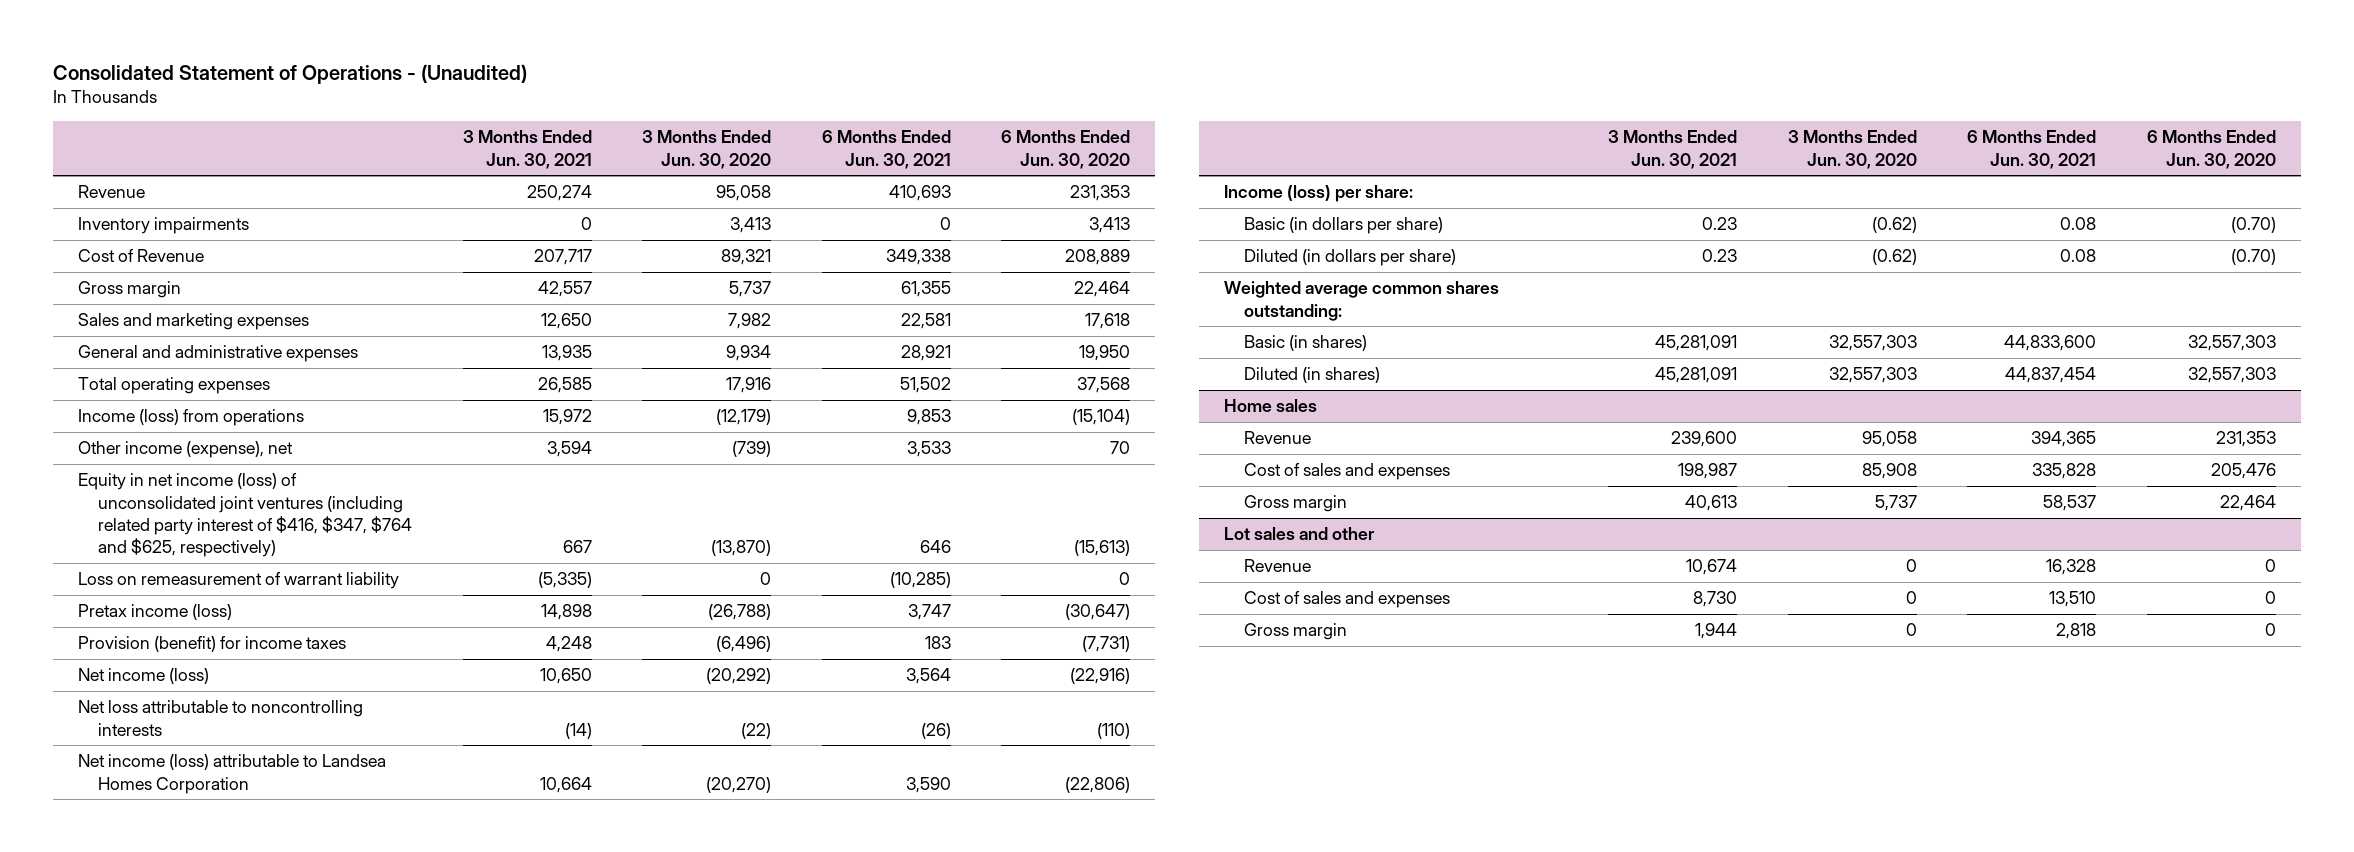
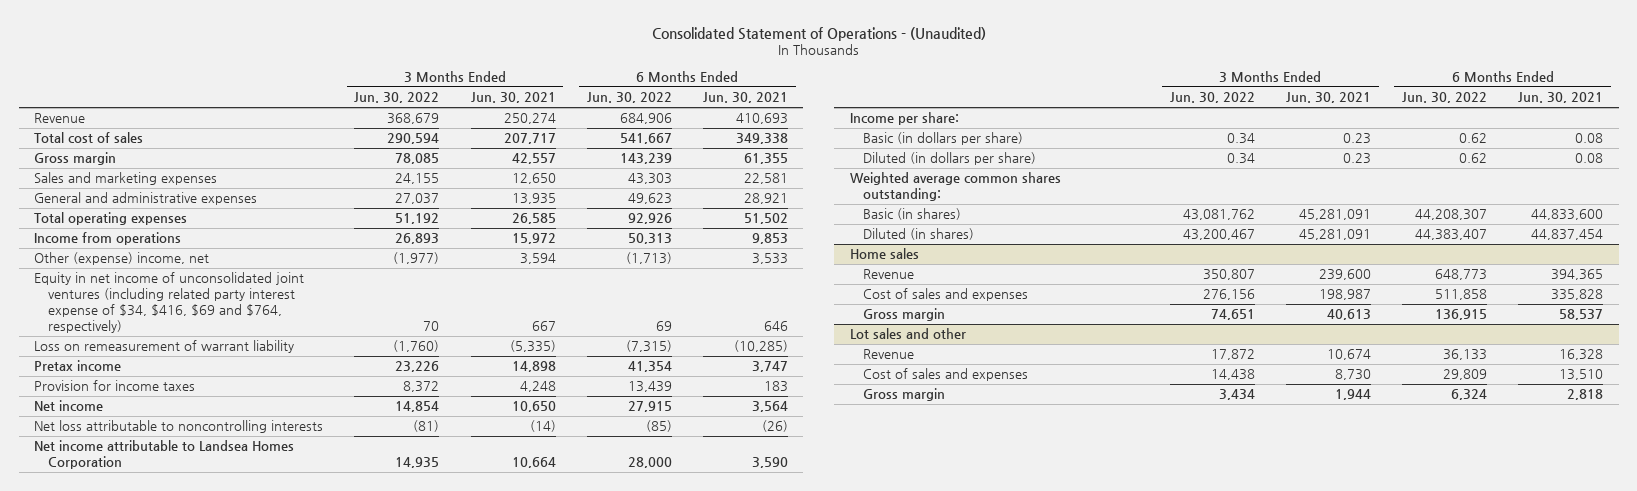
- | 3 Months Ended Jun. 30, 2021 | 3 Months Ended Jun. 30, 2020 | 6 Months Ended Jun. 30, 2021 | 6 Months Ended Jun. 30, 2020
+ | 3 Months Ended Jun. 30, 2022 | 3 Months Ended Jun. 30, 2021 | 6 Months Ended Jun. 30, 2022 | 6 Months Ended Jun. 30, 2021
- Inventory impairments | 0 | 3,413 | 0 | 3,413
- Cost of Revenue | 207,717 | 89,321 | 349,338 | 208,889
+ Total cost of sales | 290,594 | 207,717 | 541,667 | 349,338
- Income (loss) from operations | 15,972 | (12,179) | 9,853 | (15,104)
- Other income (expense), net | 3,594 | (739) | 3,533 | 70
- Equity in net income (loss) of unconsolidated joint ventures (including related party interest of $416, $347, $764 and $625, respectively) | 667 | (13,870) | 646 | (15,613)
+ Income from operations | 26,893 | 15,972 | 50,313 | 9,853
+ Other (expense) income, net | (1,977) | 3,594 | (1,713) | 3,533
+ Equity in net income of unconsolidated joint ventures (including related party interest expense of $34, $416, $69 and $764, respectively) | 70 | 667 | 69 | 646
- Pretax income (loss) | 14,898 | (26,788) | 3,747 | (30,647)
- Provision (benefit) for income taxes | 4,248 | (6,496) | 183 | (7,731)
- Net income (loss) | 10,650 | (20,292) | 3,564 | (22,916)
+ Pretax income | 23,226 | 14,898 | 41,354 | 3,747
+ Provision for income taxes | 8,372 | 4,248 | 13,439 | 183
+ Net income | 14,854 | 10,650 | 27,915 | 3,564
- Net income (loss) attributable to Landsea Homes Corporation | 10,664 | (20,270) | 3,590 | (22,806)
- Income (loss) per share:
+ Net income attributable to Landsea Homes Corporation | 14,935 | 10,664 | 28,000 | 3,590
+ Income per share:

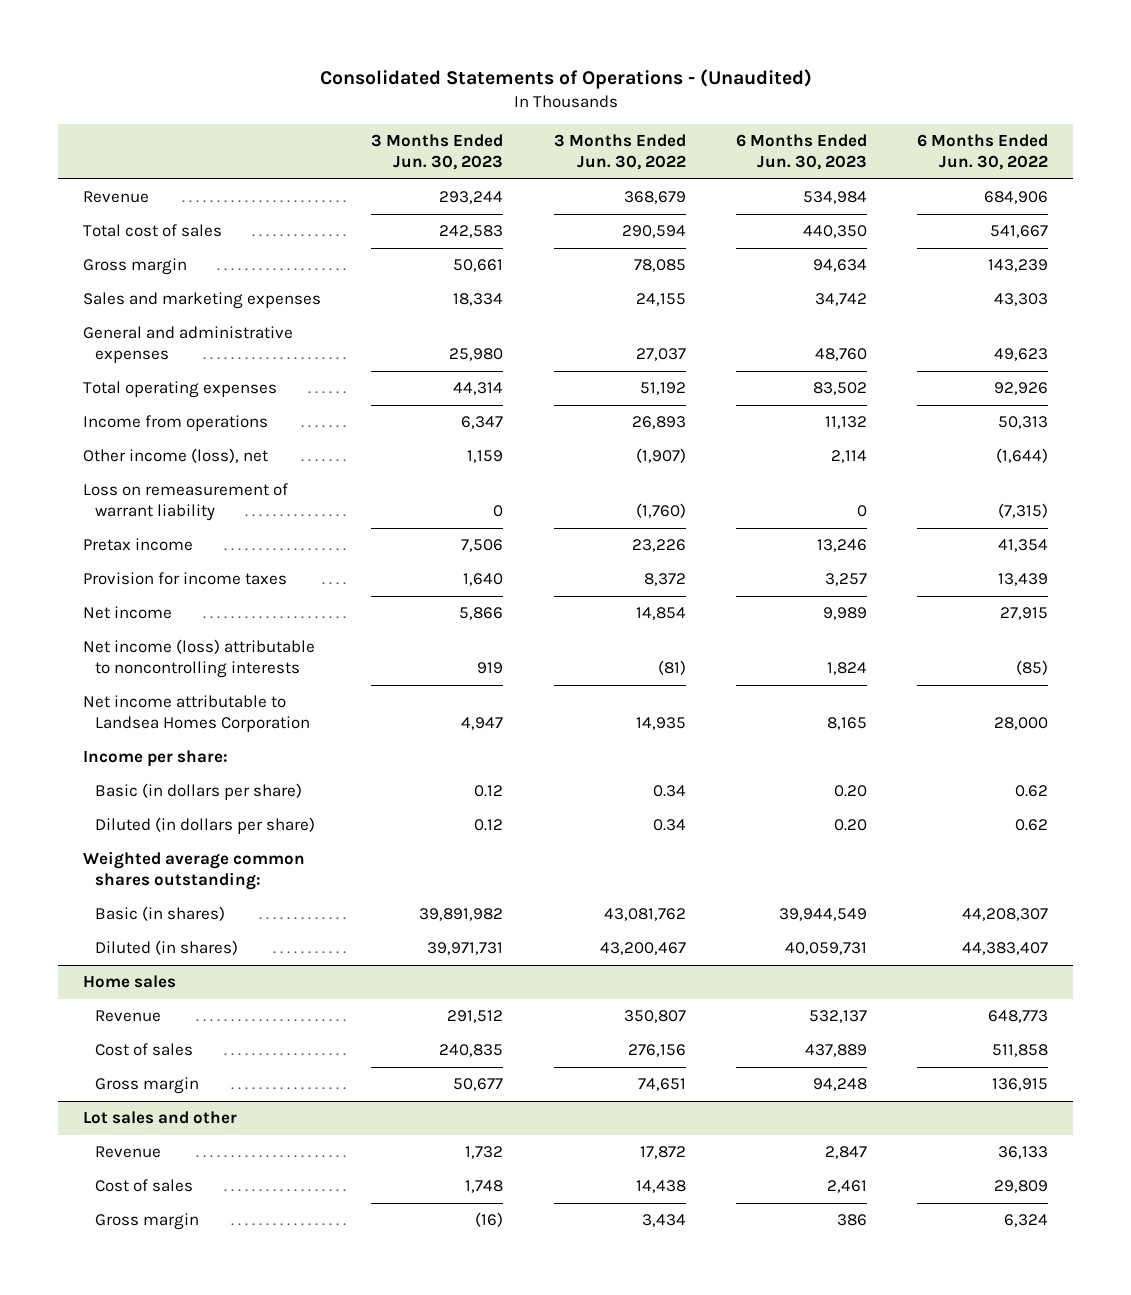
- Consolidated Statement of Operations - (Unaudited)
+ Consolidated Statements of Operations - (Unaudited)
- | 3 Months Ended Jun. 30, 2022 | 3 Months Ended Jun. 30, 2021 | 6 Months Ended Jun. 30, 2022 | 6 Months Ended Jun. 30, 2021
+ | 3 Months Ended Jun. 30, 2023 | 3 Months Ended Jun. 30, 2022 | 6 Months Ended Jun. 30, 2023 | 6 Months Ended Jun. 30, 2022
- Other (expense) income, net | (1,977) | 3,594 | (1,713) | 3,533
- Equity in net income of unconsolidated joint ventures (including related party interest expense of $34, $416, $69 and $764, respectively) | 70 | 667 | 69 | 646
+ Other income (loss), net | 1,159 | (1,907) | 2,114 | (1,644)
- Net loss attributable to noncontrolling interests | (81) | (14) | (85) | (26)
+ Net income (loss) attributable to noncontrolling interests | 919 | (81) | 1,824 | (85)
@ Home sales
- Cost of sales and expenses | 276,156 | 198,987 | 511,858 | 335,828
+ Cost of sales | 240,835 | 276,156 | 437,889 | 511,858
@ Lot sales and other
- Cost of sales and expenses | 14,438 | 8,730 | 29,809 | 13,510
+ Cost of sales | 1,748 | 14,438 | 2,461 | 29,809

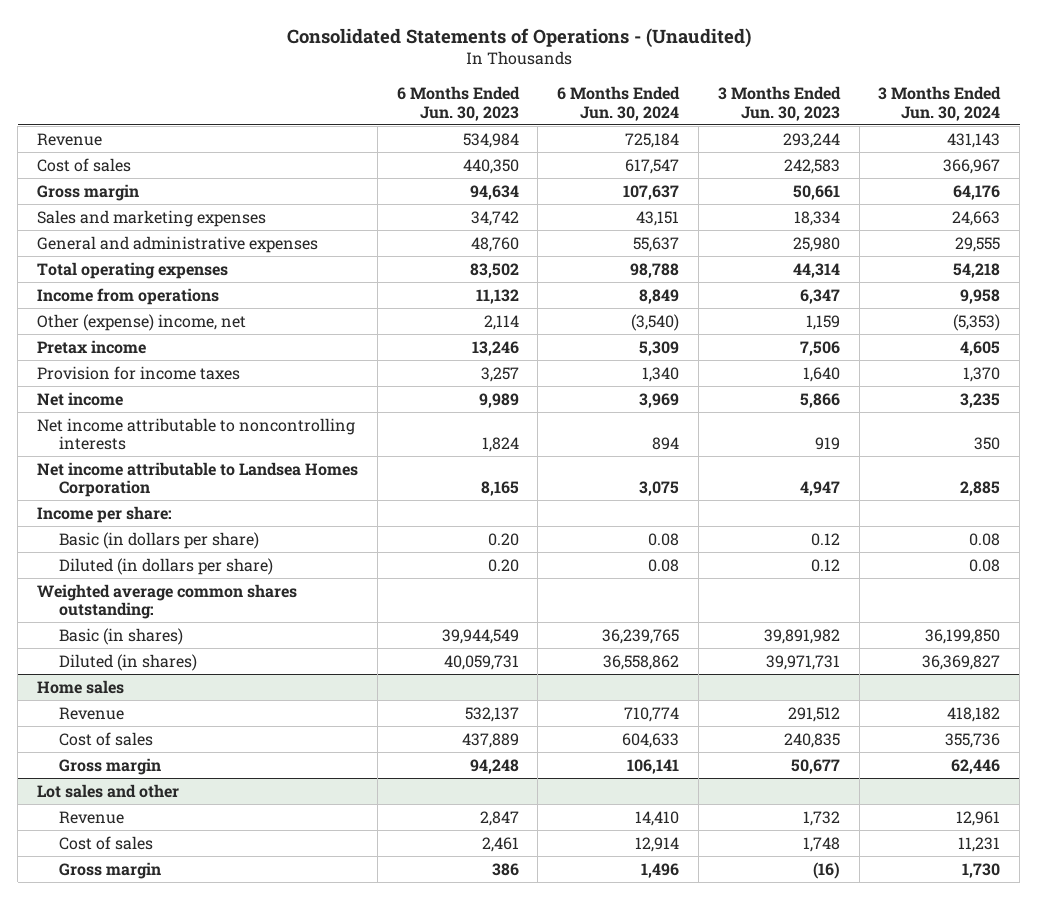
- | 3 Months Ended Jun. 30, 2023 | 3 Months Ended Jun. 30, 2022 | 6 Months Ended Jun. 30, 2023 | 6 Months Ended Jun. 30, 2022
+ | 6 Months Ended Jun. 30, 2023 | 6 Months Ended Jun. 30, 2024 | 3 Months Ended Jun. 30, 2023 | 3 Months Ended Jun. 30, 2024
- Total cost of sales | 242,583 | 290,594 | 440,350 | 541,667
+ Cost of sales | 440,350 | 617,547 | 242,583 | 366,967
- Other income (loss), net | 1,159 | (1,907) | 2,114 | (1,644)
- Loss on remeasurement of warrant liability | 0 | (1,760) | 0 | (7,315)
+ Other (expense) income, net | 2,114 | (3,540) | 1,159 | (5,353)
- Net income (loss) attributable to noncontrolling interests | 919 | (81) | 1,824 | (85)
+ Net income attributable to noncontrolling interests | 1,824 | 894 | 919 | 350

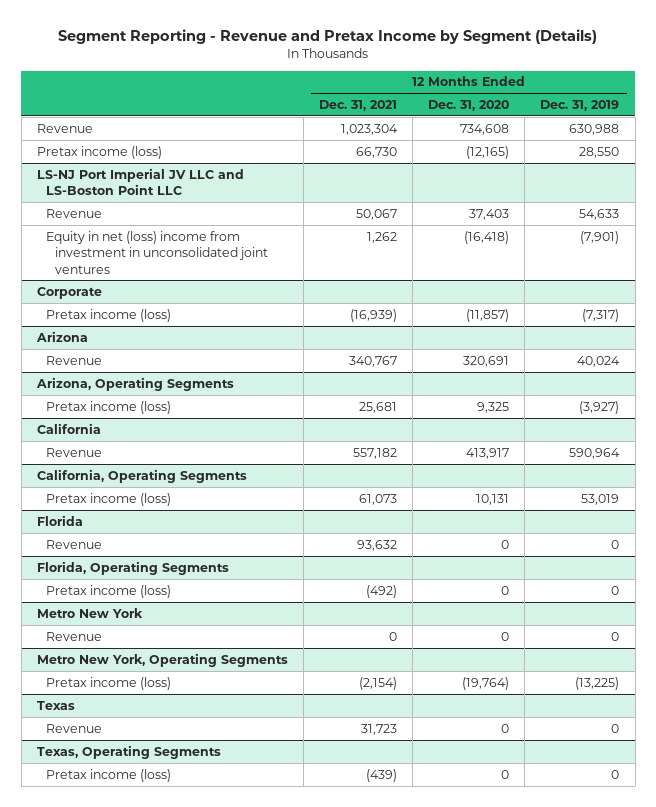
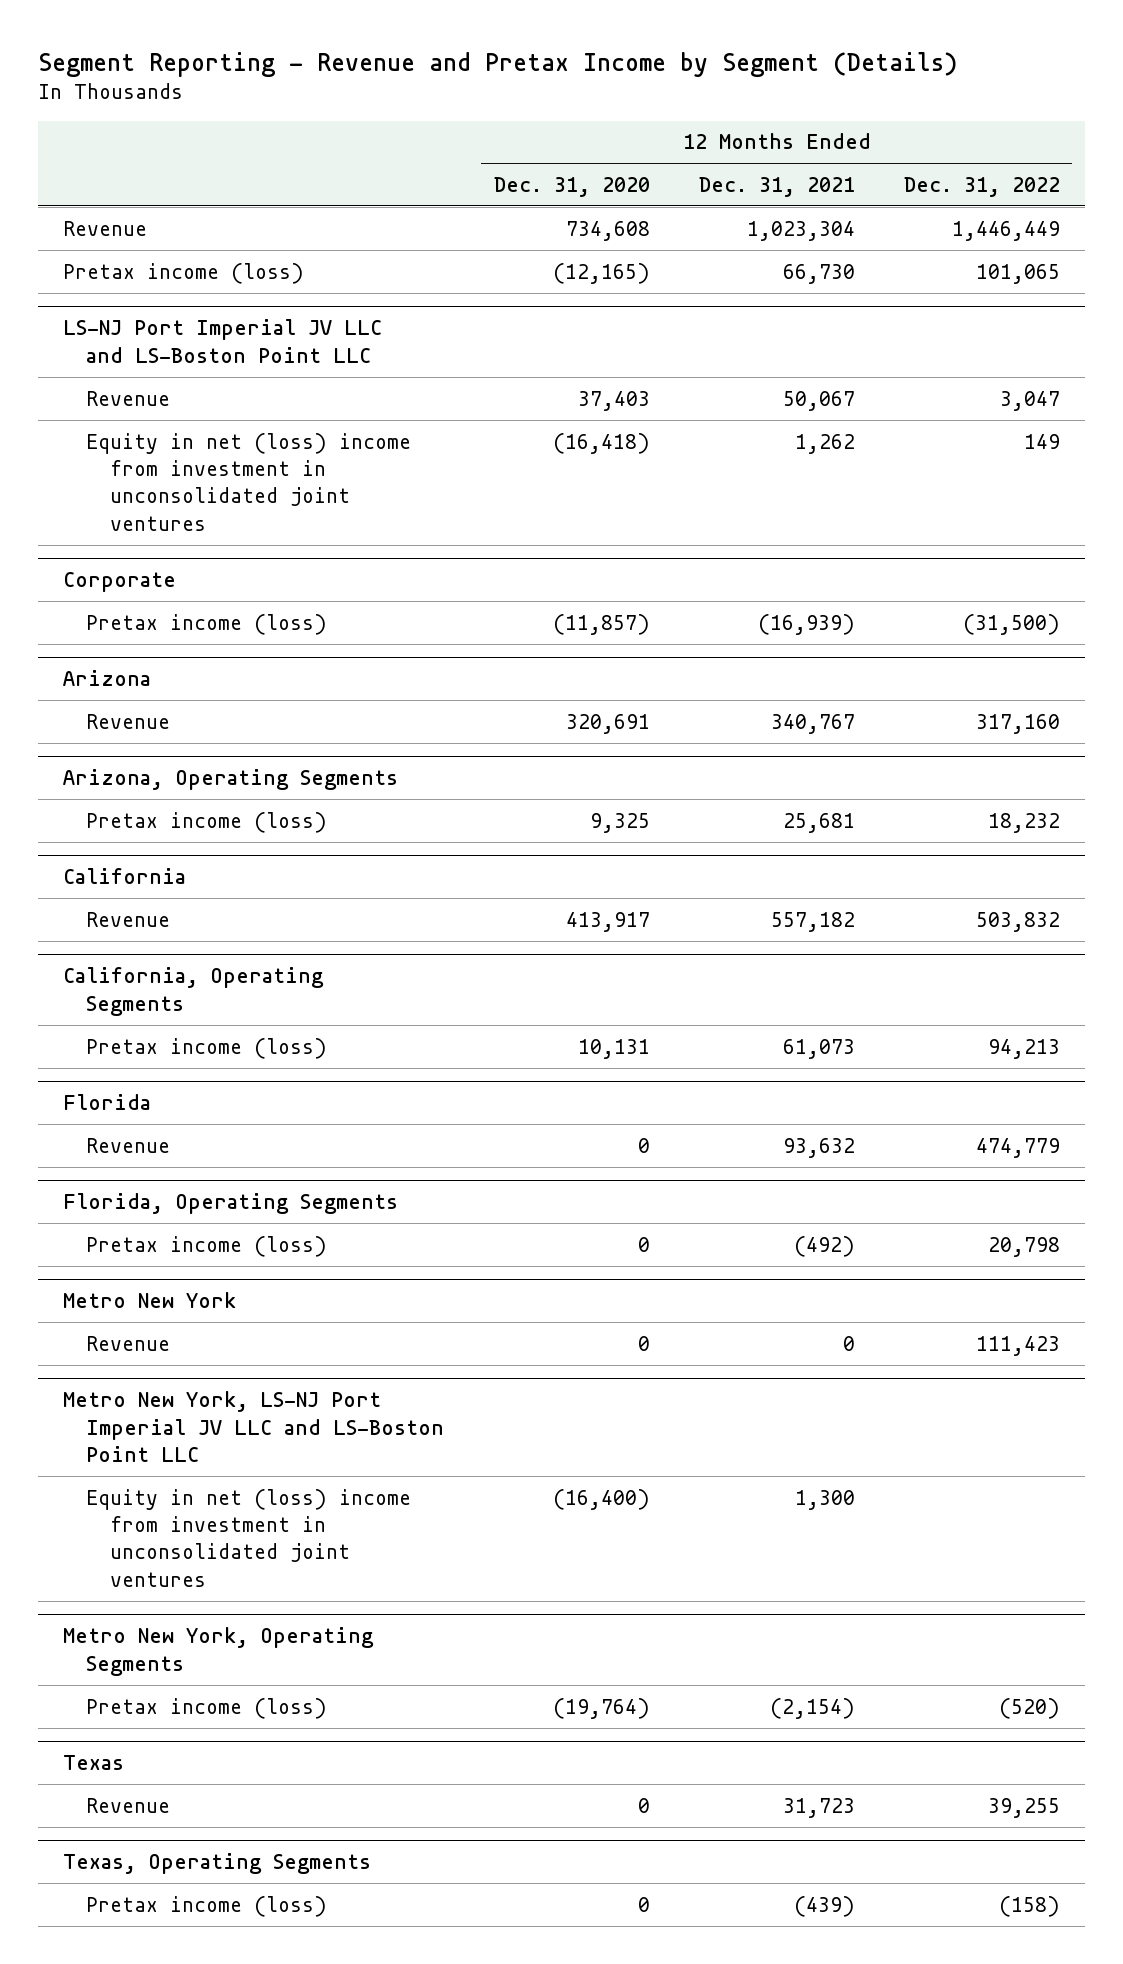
- | 12 Months Ended Dec. 31, 2021 | 12 Months Ended Dec. 31, 2020 | 12 Months Ended Dec. 31, 2019
+ | 12 Months Ended Dec. 31, 2020 | 12 Months Ended Dec. 31, 2021 | 12 Months Ended Dec. 31, 2022
+ Metro New York, LS-NJ Port Imperial JV LLC and LS-Boston Point LLC
+ Equity in net (loss) income from investment in unconsolidated joint ventures | (16,400) | 1,300 |

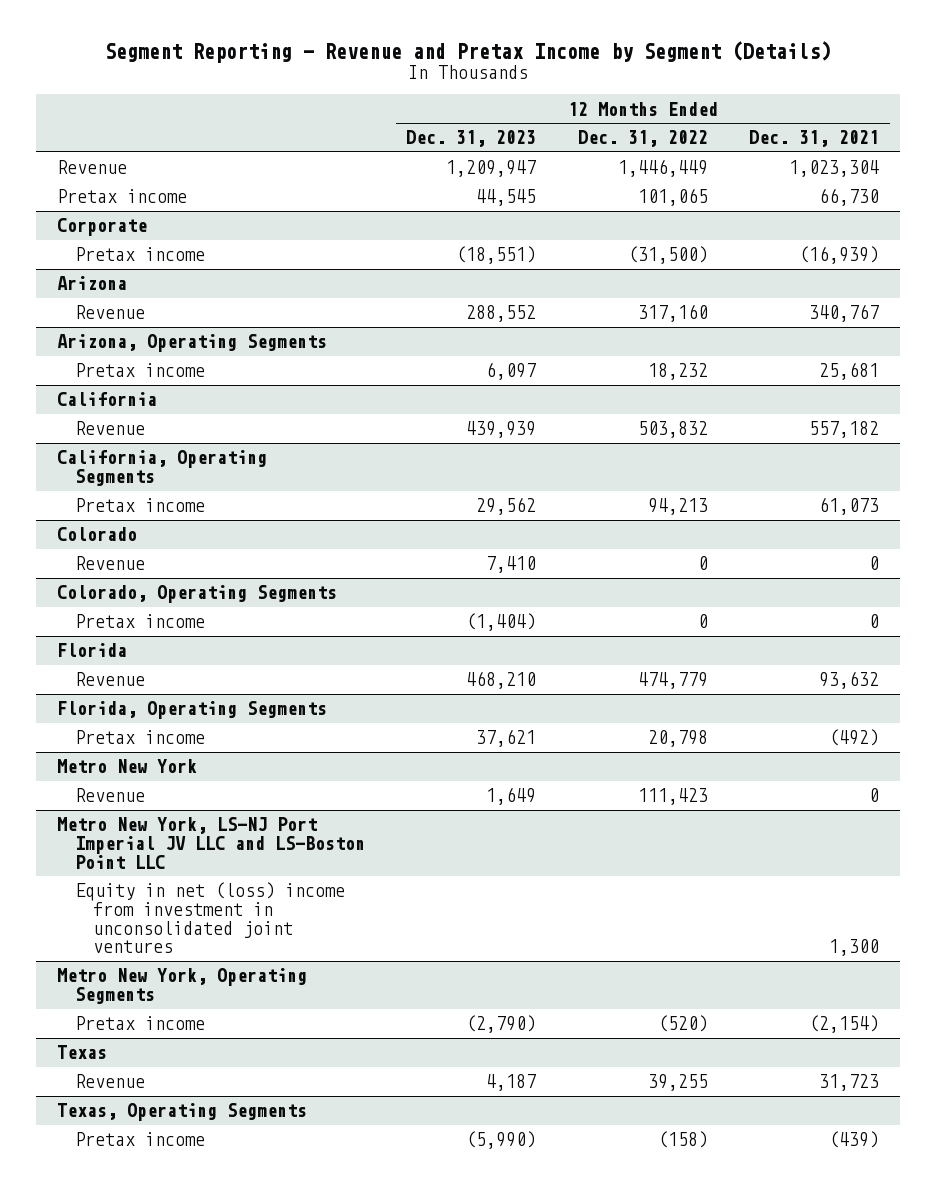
- | 12 Months Ended Dec. 31, 2020 | 12 Months Ended Dec. 31, 2021 | 12 Months Ended Dec. 31, 2022
+ | 12 Months Ended Dec. 31, 2023 | 12 Months Ended Dec. 31, 2022 | 12 Months Ended Dec. 31, 2021
- Pretax income (loss) | (12,165) | 66,730 | 101,065
- LS-NJ Port Imperial JV LLC and LS-Boston Point LLC
- Revenue | 37,403 | 50,067 | 3,047
- Equity in net (loss) income from investment in unconsolidated joint ventures | (16,418) | 1,262 | 149
+ Pretax income | 44,545 | 101,065 | 66,730
@ Corporate
- Pretax income (loss) | (11,857) | (16,939) | (31,500)
+ Pretax income | (18,551) | (31,500) | (16,939)
@ Arizona, Operating Segments
- Pretax income (loss) | 9,325 | 25,681 | 18,232
+ Pretax income | 6,097 | 18,232 | 25,681
@ California, Operating Segments
- Pretax income (loss) | 10,131 | 61,073 | 94,213
+ Pretax income | 29,562 | 94,213 | 61,073
+ Colorado
+ Revenue | 7,410 | 0 | 0
+ Colorado, Operating Segments
+ Pretax income | (1,404) | 0 | 0
@ Florida, Operating Segments
- Pretax income (loss) | 0 | (492) | 20,798
+ Pretax income | 37,621 | 20,798 | (492)
@ Metro New York, Operating Segments
- Pretax income (loss) | (19,764) | (2,154) | (520)
+ Pretax income | (2,790) | (520) | (2,154)
@ Texas, Operating Segments
- Pretax income (loss) | 0 | (439) | (158)
+ Pretax income | (5,990) | (158) | (439)

